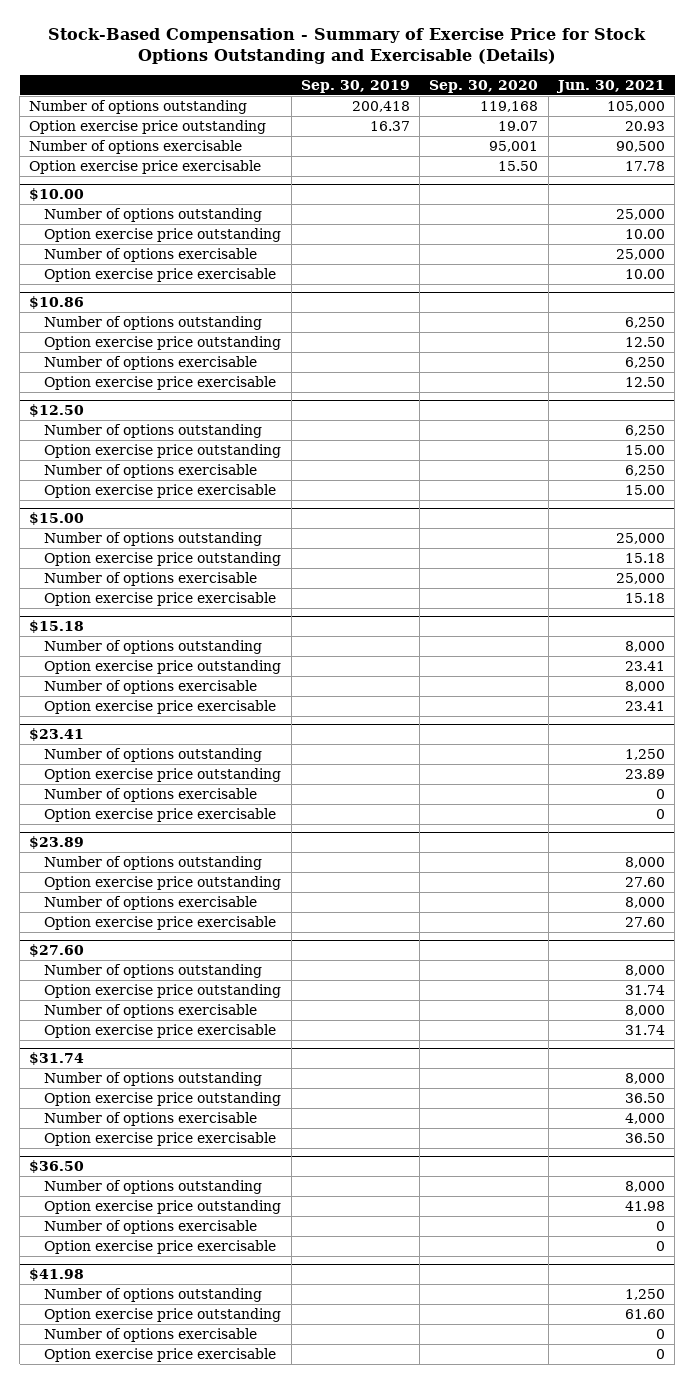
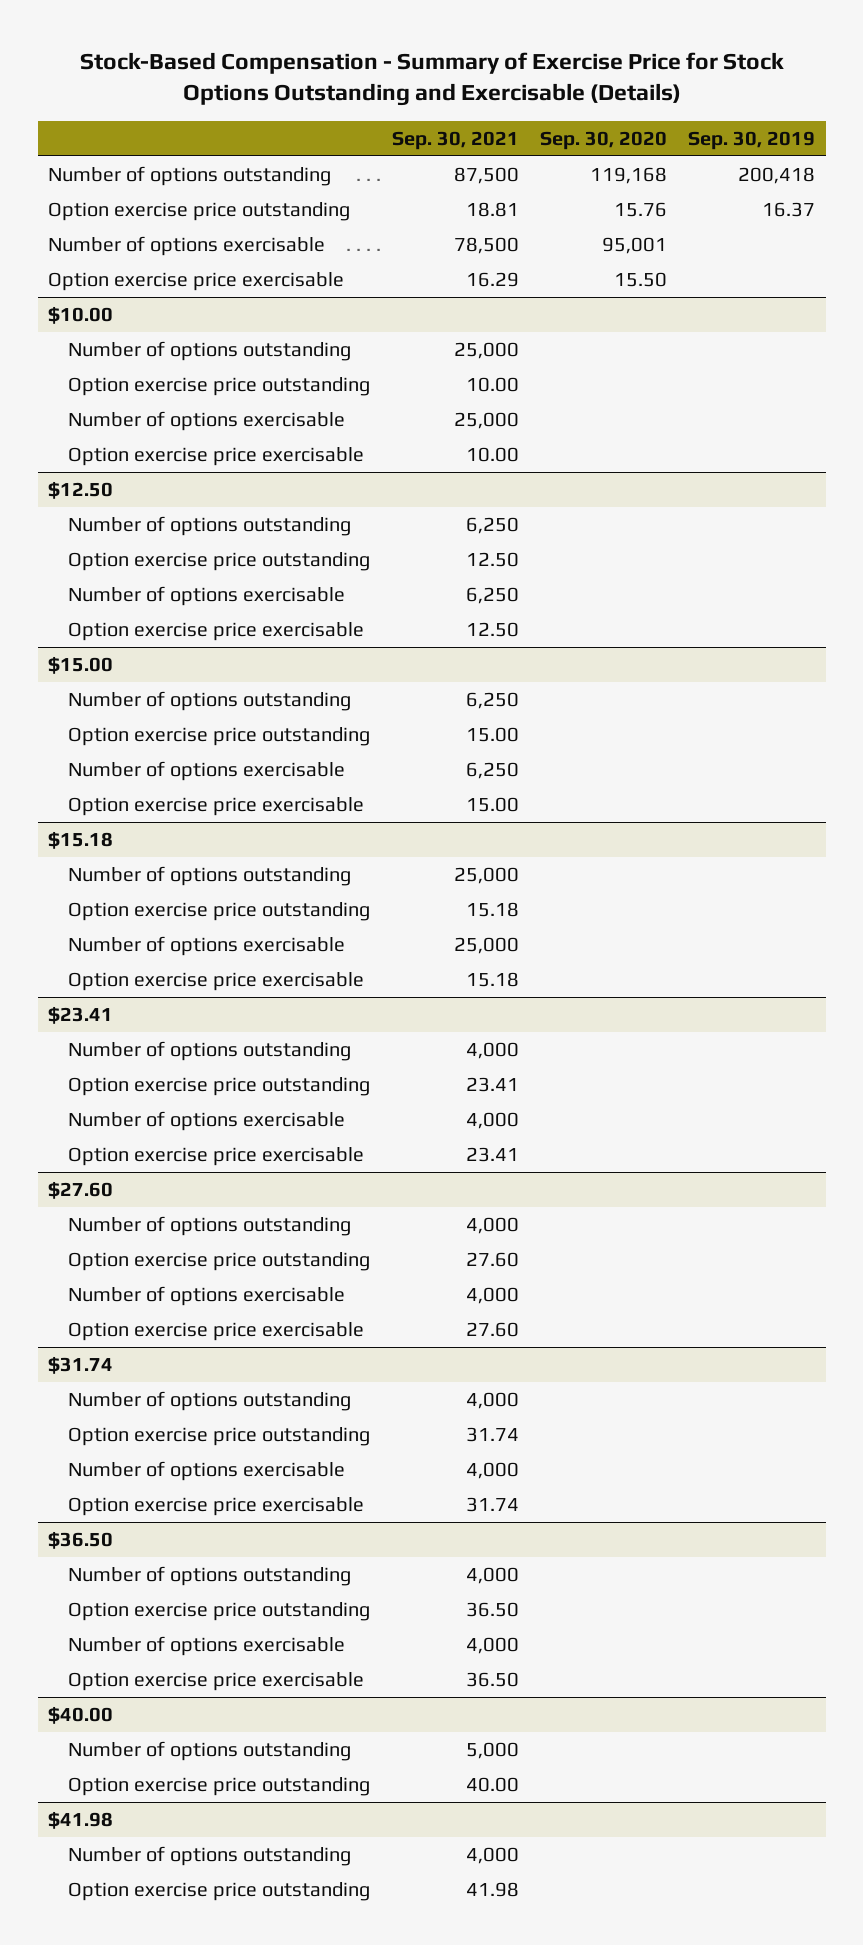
- | Sep. 30, 2019 | Sep. 30, 2020 | Jun. 30, 2021
+ | Sep. 30, 2021 | Sep. 30, 2020 | Sep. 30, 2019
- Option exercise price outstanding | 16.37 | 19.07 | 20.93
+ Option exercise price outstanding | 18.81 | 15.76 | 16.37
- $10.86
- Number of options outstanding | | | 6,250
- Option exercise price outstanding | | | 12.50
- Number of options exercisable | | | 6,250
- Option exercise price exercisable | | | 12.50
- $23.89
- Number of options outstanding | | | 8,000
- Option exercise price outstanding | | | 27.60
- Number of options exercisable | | | 8,000
- Option exercise price exercisable | | | 27.60
+ $40.00
+ Number of options outstanding | 5,000 | |
+ Option exercise price outstanding | 40.00 | |
@ $41.98
- Number of options exercisable | | | 0
- Option exercise price exercisable | | | 0

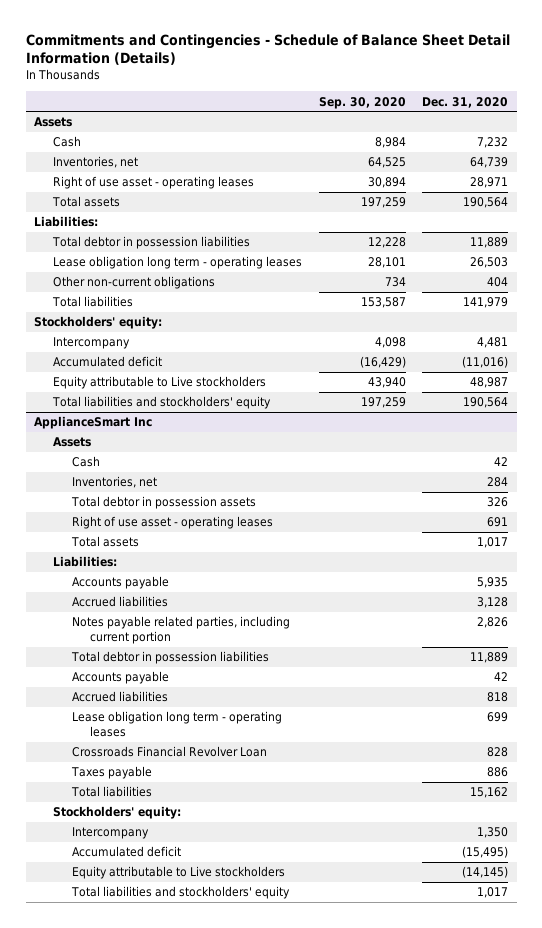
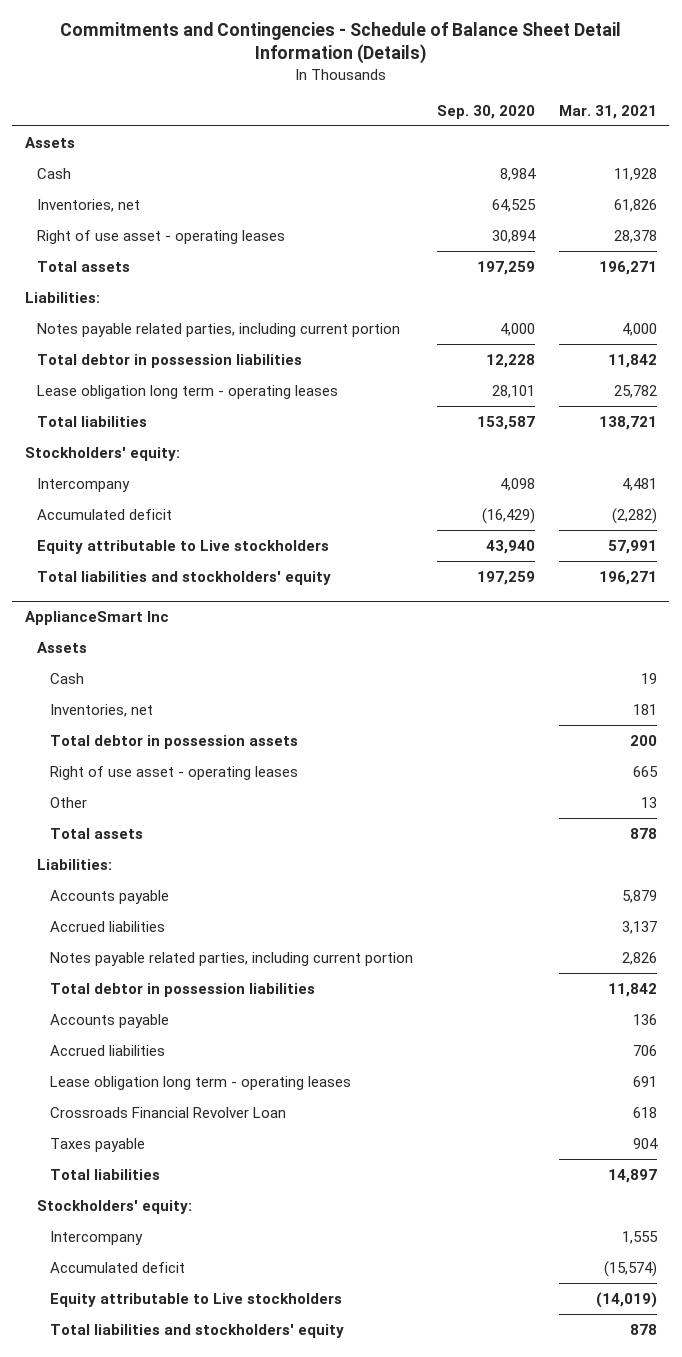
- | Sep. 30, 2020 | Dec. 31, 2020
+ | Sep. 30, 2020 | Mar. 31, 2021
+ Notes payable related parties, including current portion | 4,000 | 4,000
- Other non-current obligations | 734 | 404
@ ApplianceSmart Inc
+ Other | | 13

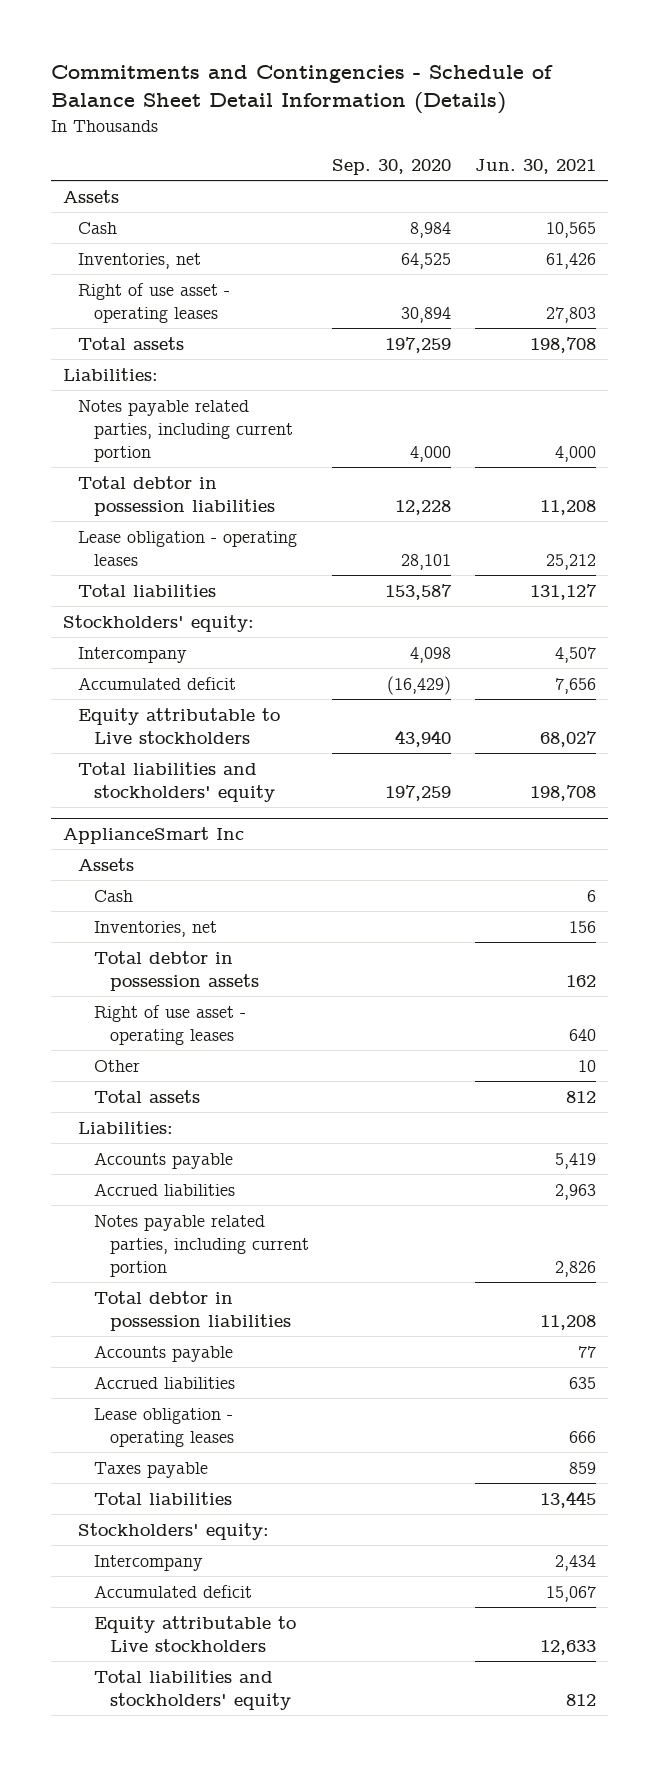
- | Sep. 30, 2020 | Mar. 31, 2021
+ | Sep. 30, 2020 | Jun. 30, 2021
- Lease obligation long term - operating leases | 28,101 | 25,782
+ Lease obligation - operating leases | 28,101 | 25,212
@ ApplianceSmart Inc
- Lease obligation long term - operating leases | | 691
- Crossroads Financial Revolver Loan | | 618
+ Lease obligation - operating leases | | 666

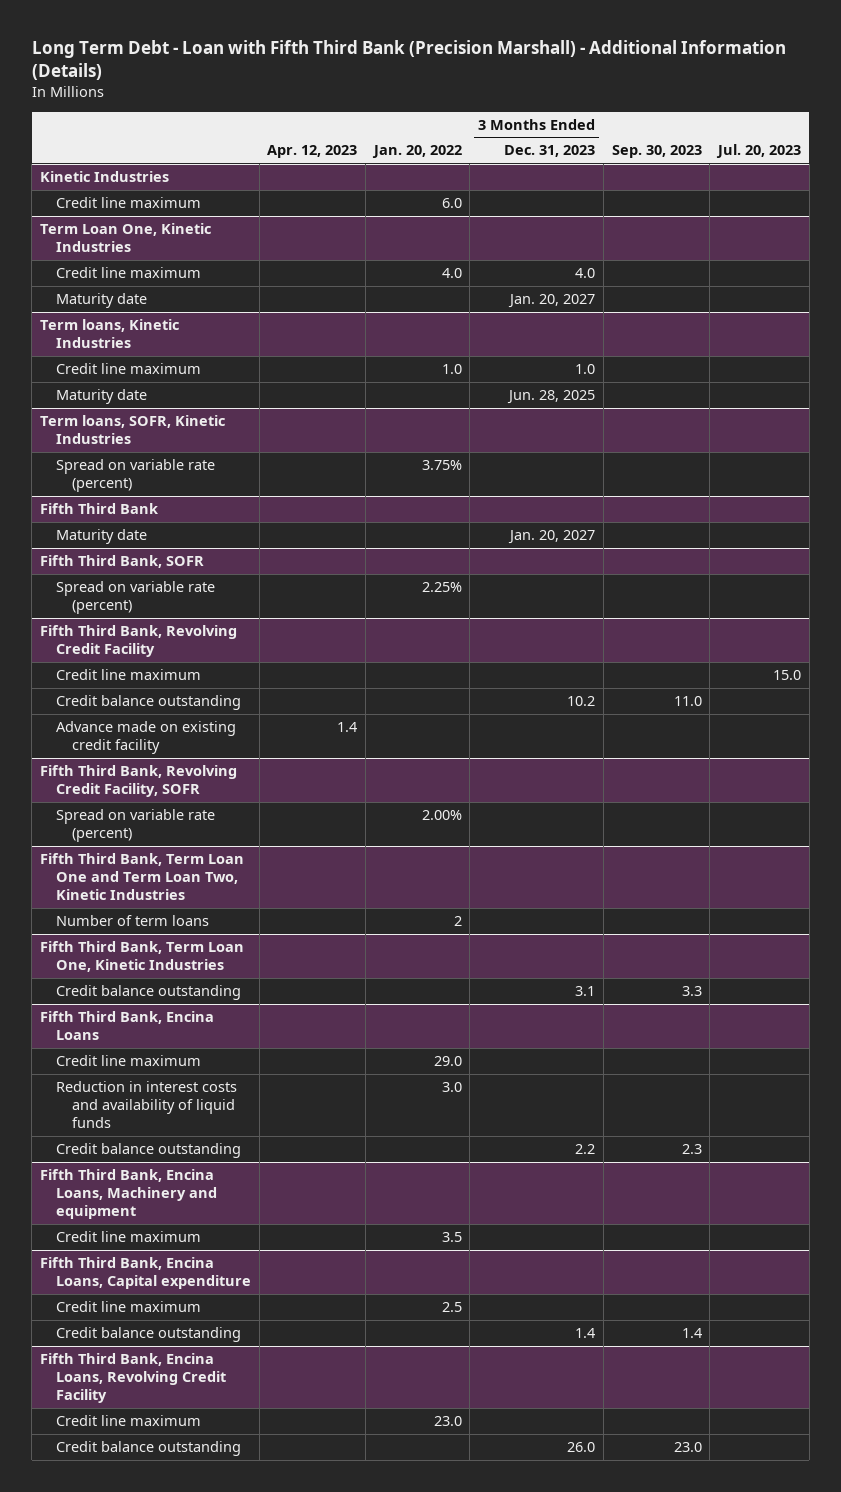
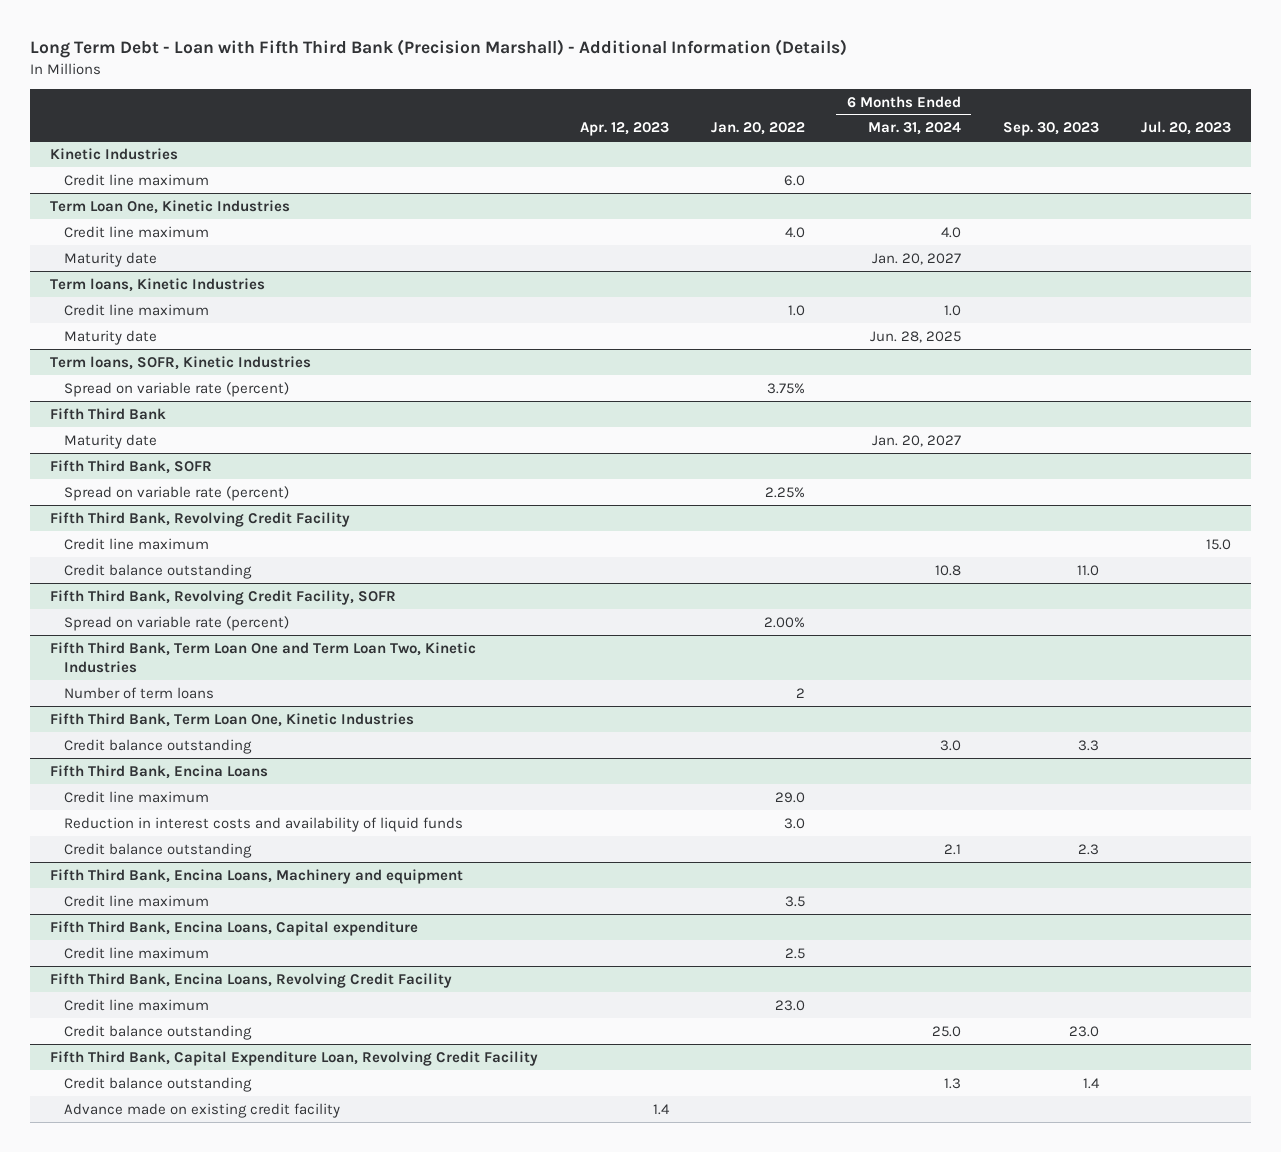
- | Apr. 12, 2023 | Jan. 20, 2022 | 3 Months Ended Dec. 31, 2023 | Sep. 30, 2023 | Jul. 20, 2023
+ | Apr. 12, 2023 | Jan. 20, 2022 | 6 Months Ended Mar. 31, 2024 | Sep. 30, 2023 | Jul. 20, 2023
@ Fifth Third Bank, Revolving Credit Facility
- Advance made on existing credit facility | 1.4 | | | |
@ Fifth Third Bank, Encina Loans, Capital expenditure
- Credit balance outstanding | | | 1.4 | 1.4 |
+ Fifth Third Bank, Capital Expenditure Loan, Revolving Credit Facility
+ Credit balance outstanding | | | 1.3 | 1.4 |
+ Advance made on existing credit facility | 1.4 | | | |

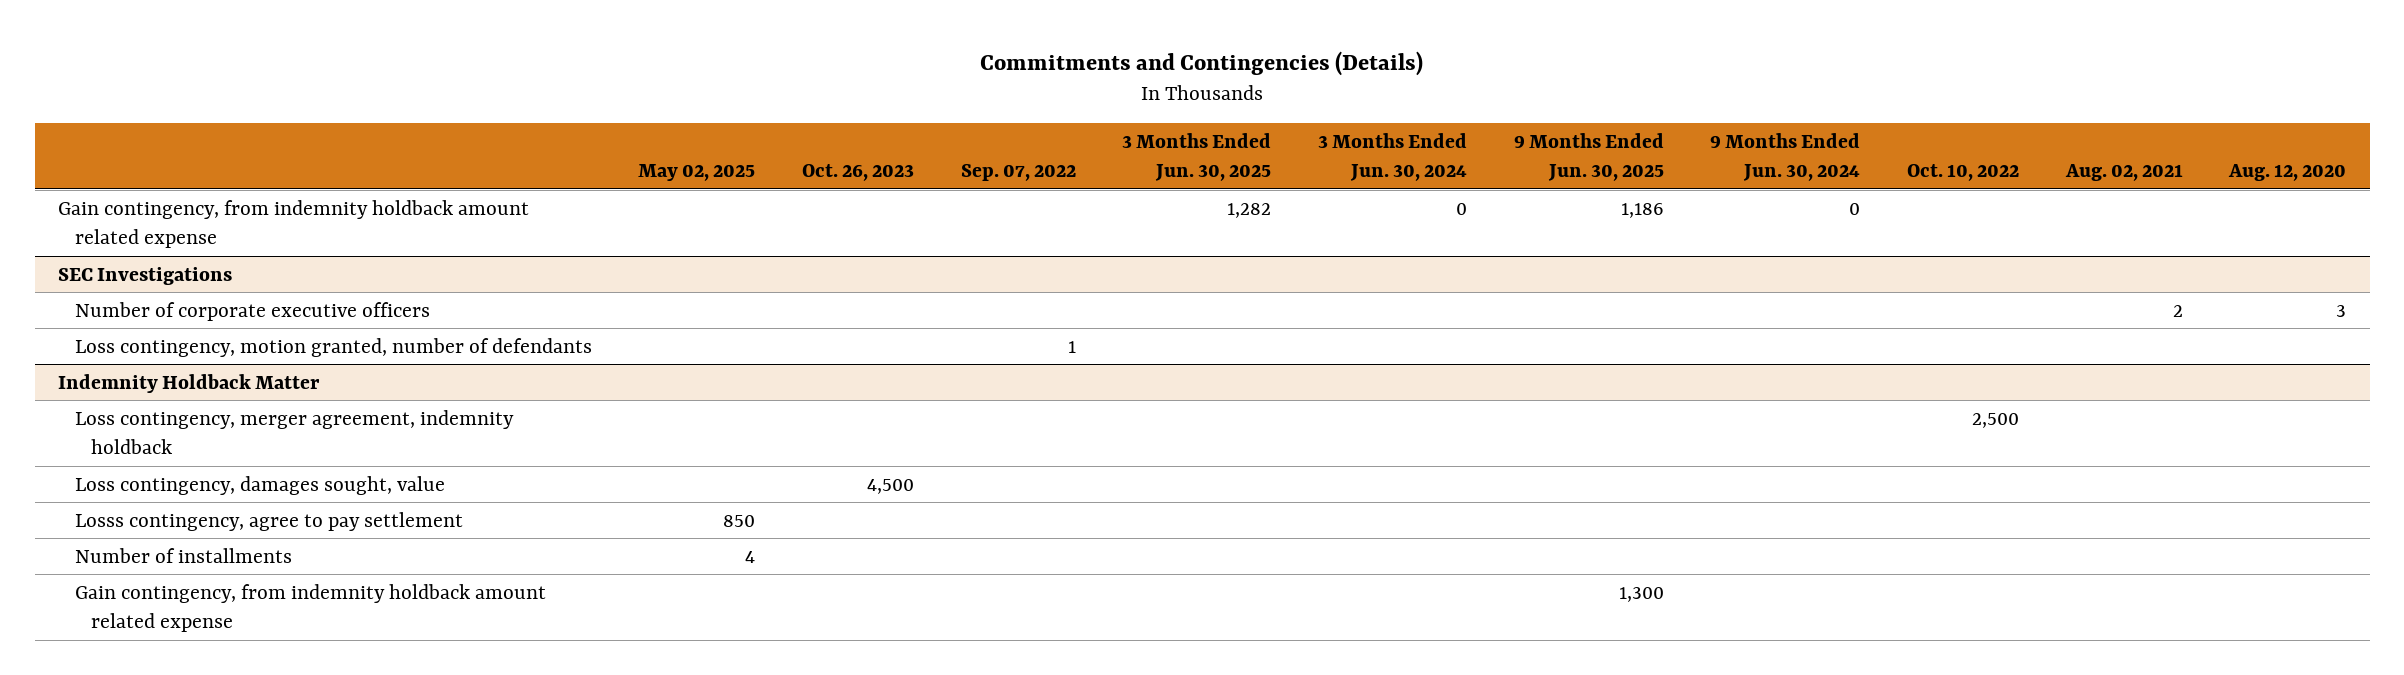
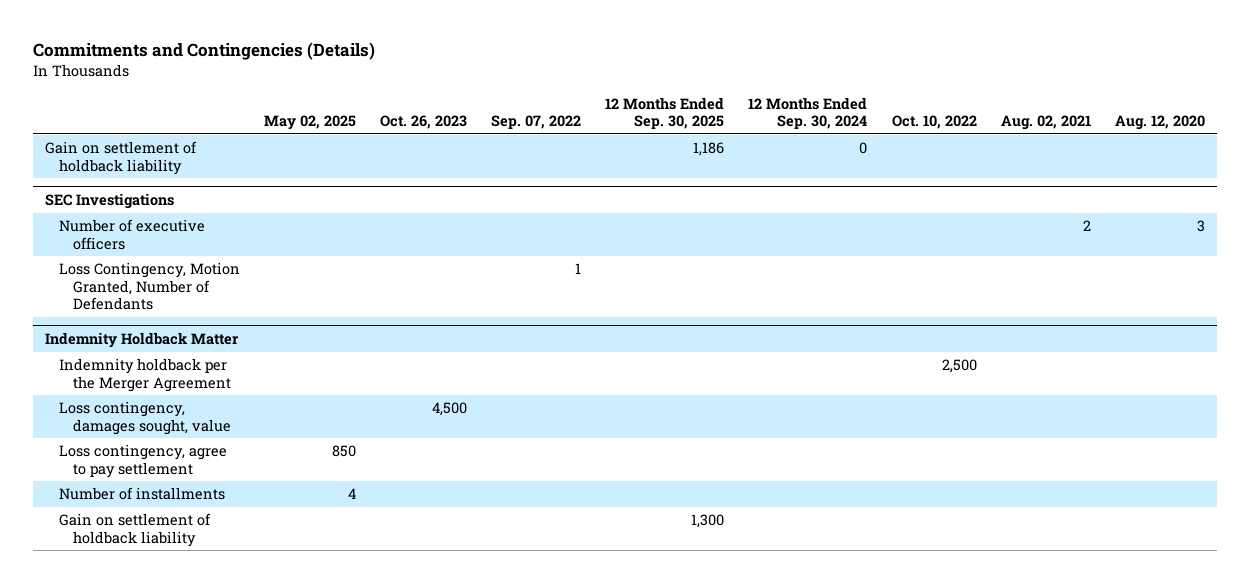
- | May 02, 2025 | Oct. 26, 2023 | Sep. 07, 2022 | 3 Months Ended Jun. 30, 2025 | 3 Months Ended Jun. 30, 2024 | 9 Months Ended Jun. 30, 2025 | 9 Months Ended Jun. 30, 2024 | Oct. 10, 2022 | Aug. 02, 2021 | Aug. 12, 2020
+ | May 02, 2025 | Oct. 26, 2023 | Sep. 07, 2022 | 12 Months Ended Sep. 30, 2025 | 12 Months Ended Sep. 30, 2024 | Oct. 10, 2022 | Aug. 02, 2021 | Aug. 12, 2020
- Gain contingency, from indemnity holdback amount related expense | | | | 1,282 | 0 | 1,186 | 0 | | |
+ Gain on settlement of holdback liability | | | | 1,186 | 0 | | |
@ SEC Investigations
- Number of corporate executive officers | | | | | | | | | 2 | 3
- Loss contingency, motion granted, number of defendants | | | 1 | | | | | | |
+ Number of executive officers | | | | | | | 2 | 3
+ Loss Contingency, Motion Granted, Number of Defendants | | | 1 | | | | |
@ Indemnity Holdback Matter
- Loss contingency, merger agreement, indemnity holdback | | | | | | | | 2,500 | |
+ Indemnity holdback per the Merger Agreement | | | | | | 2,500 | |
- Losss contingency, agree to pay settlement | 850 | | | | | | | | |
+ Loss contingency, agree to pay settlement | 850 | | | | | | |
- Gain contingency, from indemnity holdback amount related expense | | | | | | 1,300 | | | |
+ Gain on settlement of holdback liability | | | | 1,300 | | | |

